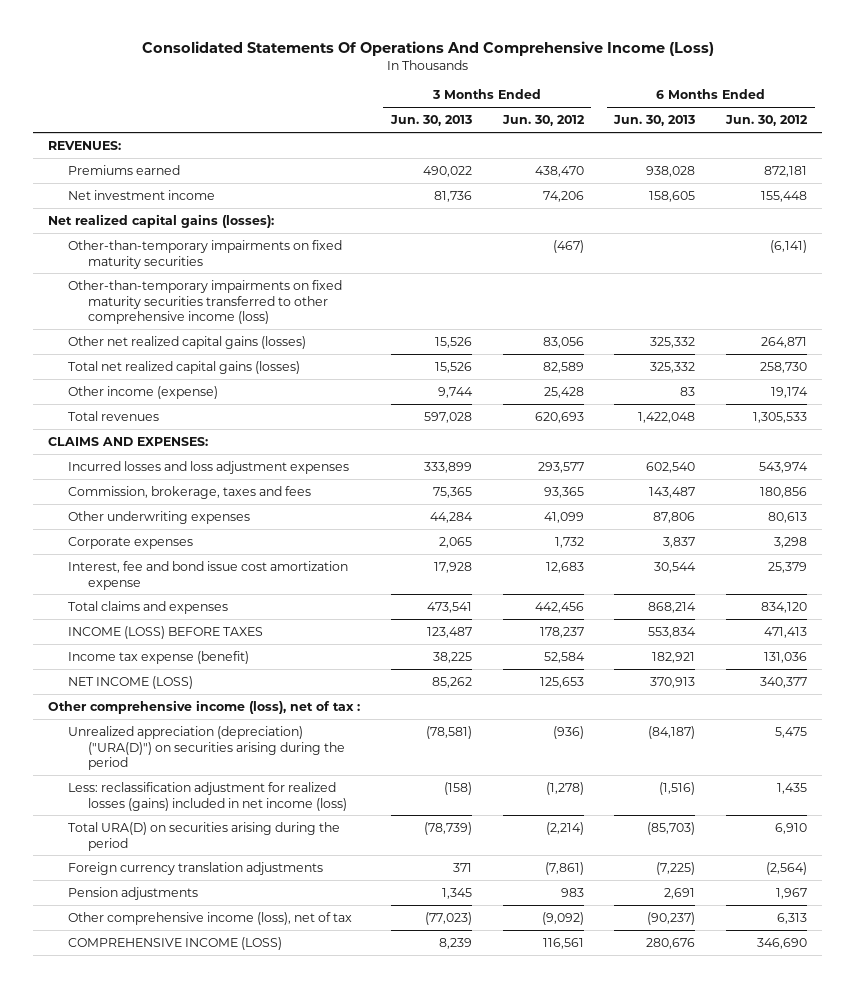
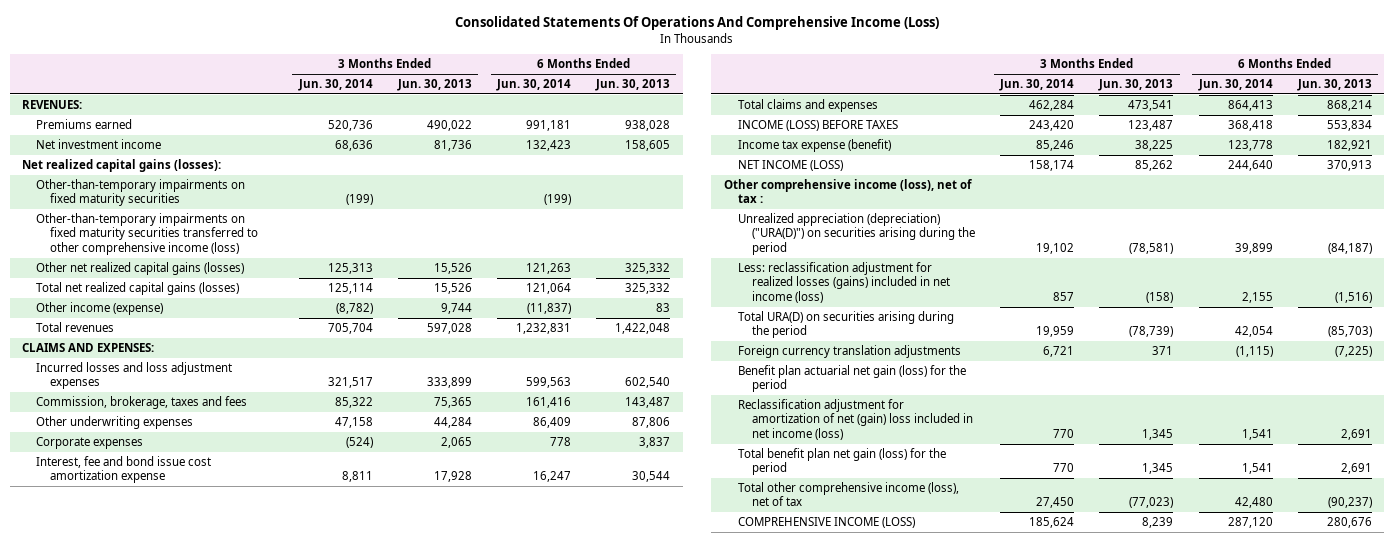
- | 3 Months Ended Jun. 30, 2013 | 3 Months Ended Jun. 30, 2012 | 6 Months Ended Jun. 30, 2013 | 6 Months Ended Jun. 30, 2012
+ | 3 Months Ended Jun. 30, 2014 | 3 Months Ended Jun. 30, 2013 | 6 Months Ended Jun. 30, 2014 | 6 Months Ended Jun. 30, 2013
- Pension adjustments | 1,345 | 983 | 2,691 | 1,967
- Other comprehensive income (loss), net of tax | (77,023) | (9,092) | (90,237) | 6,313
+ Benefit plan actuarial net gain (loss) for the period
+ Reclassification adjustment for amortization of net (gain) loss included in net income (loss) | 770 | 1,345 | 1,541 | 2,691
+ Total benefit plan net gain (loss) for the period | 770 | 1,345 | 1,541 | 2,691
+ Total other comprehensive income (loss), net of tax | 27,450 | (77,023) | 42,480 | (90,237)

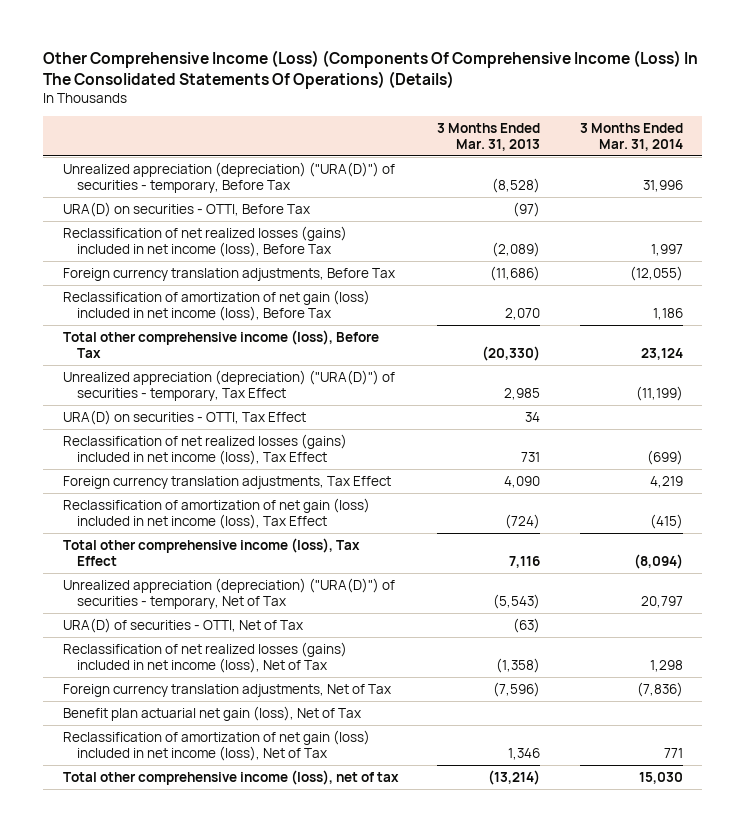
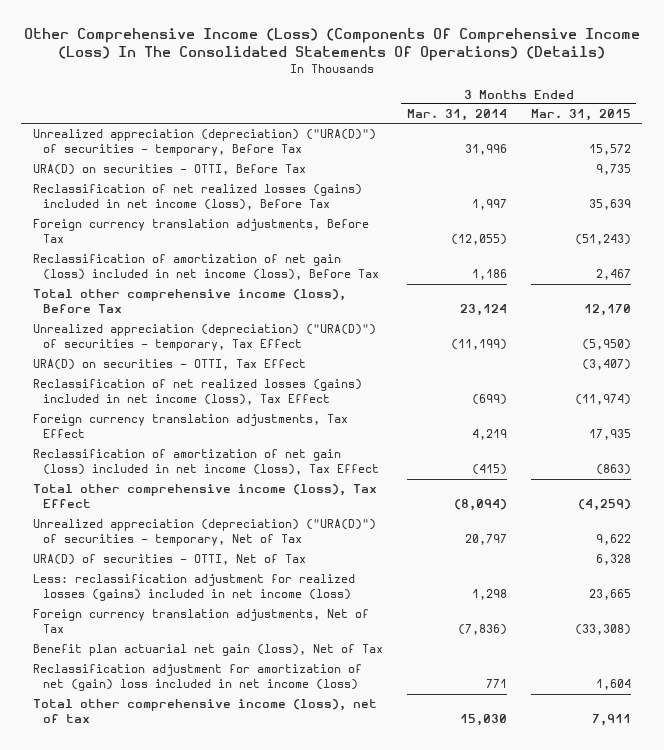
- | 3 Months Ended Mar. 31, 2013 | 3 Months Ended Mar. 31, 2014
+ | 3 Months Ended Mar. 31, 2014 | 3 Months Ended Mar. 31, 2015
- Reclassification of net realized losses (gains) included in net income (loss), Net of Tax | (1,358) | 1,298
+ Less: reclassification adjustment for realized losses (gains) included in net income (loss) | 1,298 | 23,665
- Reclassification of amortization of net gain (loss) included in net income (loss), Net of Tax | 1,346 | 771
+ Reclassification adjustment for amortization of net (gain) loss included in net income (loss) | 771 | 1,604

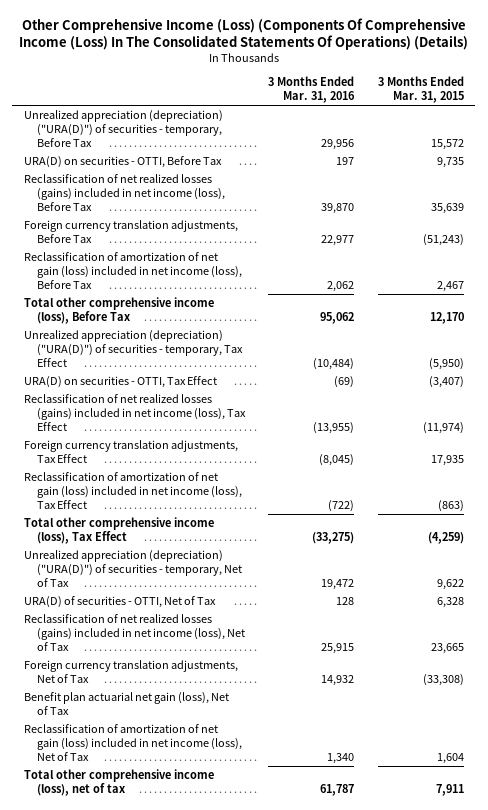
- | 3 Months Ended Mar. 31, 2014 | 3 Months Ended Mar. 31, 2015
+ | 3 Months Ended Mar. 31, 2016 | 3 Months Ended Mar. 31, 2015
- Less: reclassification adjustment for realized losses (gains) included in net income (loss) | 1,298 | 23,665
+ Reclassification of net realized losses (gains) included in net income (loss), Net of Tax | 25,915 | 23,665
- Reclassification adjustment for amortization of net (gain) loss included in net income (loss) | 771 | 1,604
+ Reclassification of amortization of net gain (loss) included in net income (loss), Net of Tax | 1,340 | 1,604

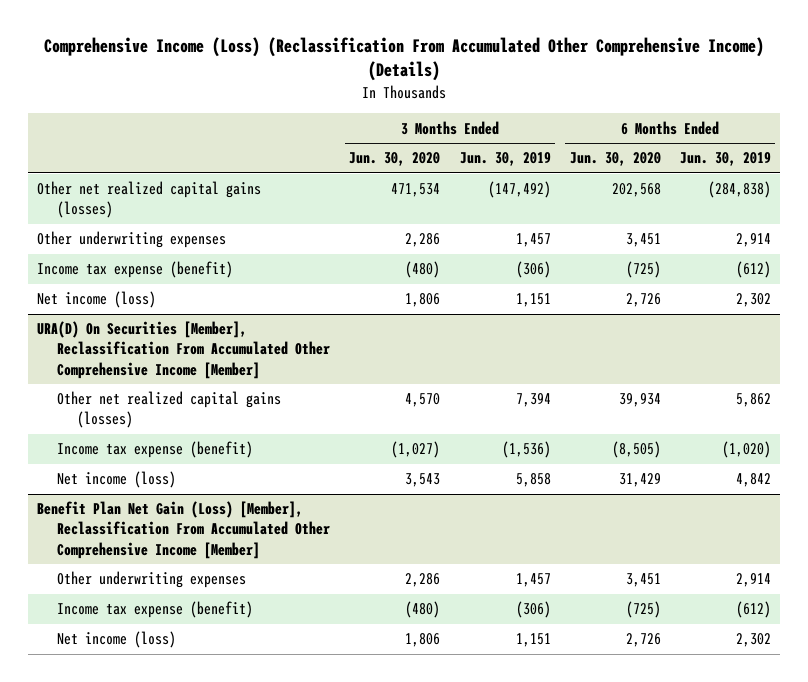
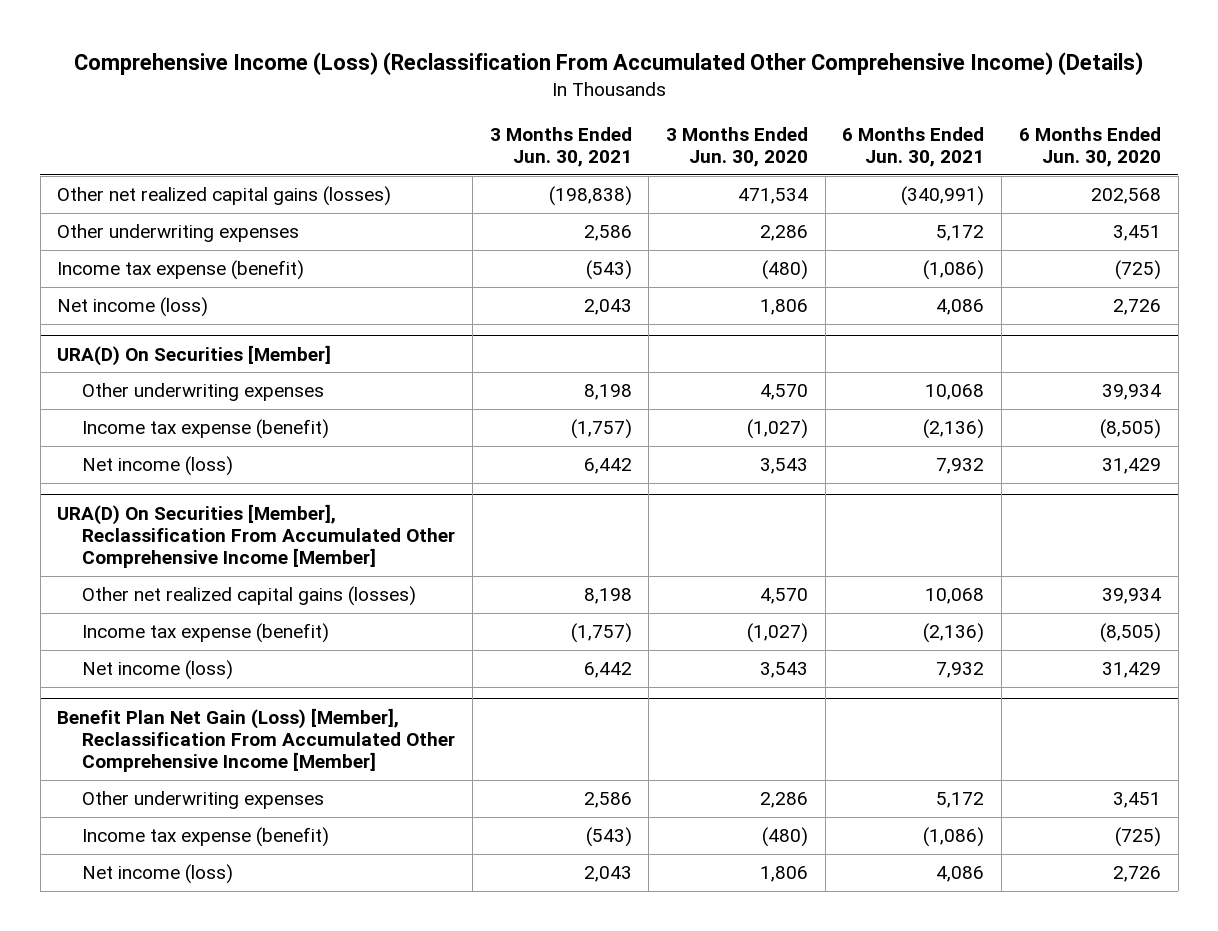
- | 3 Months Ended Jun. 30, 2020 | 3 Months Ended Jun. 30, 2019 | 6 Months Ended Jun. 30, 2020 | 6 Months Ended Jun. 30, 2019
+ | 3 Months Ended Jun. 30, 2021 | 3 Months Ended Jun. 30, 2020 | 6 Months Ended Jun. 30, 2021 | 6 Months Ended Jun. 30, 2020
+ URA(D) On Securities [Member]
+ Other underwriting expenses | 8,198 | 4,570 | 10,068 | 39,934
+ Income tax expense (benefit) | (1,757) | (1,027) | (2,136) | (8,505)
+ Net income (loss) | 6,442 | 3,543 | 7,932 | 31,429

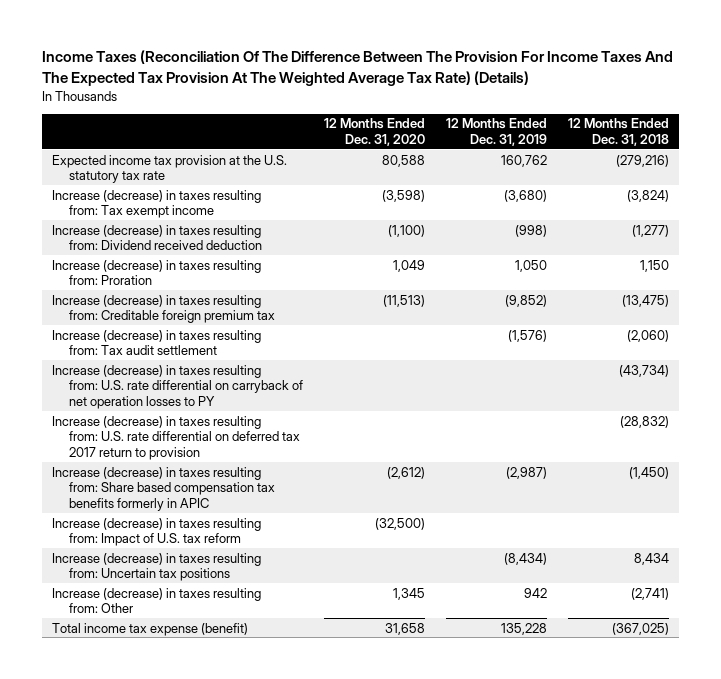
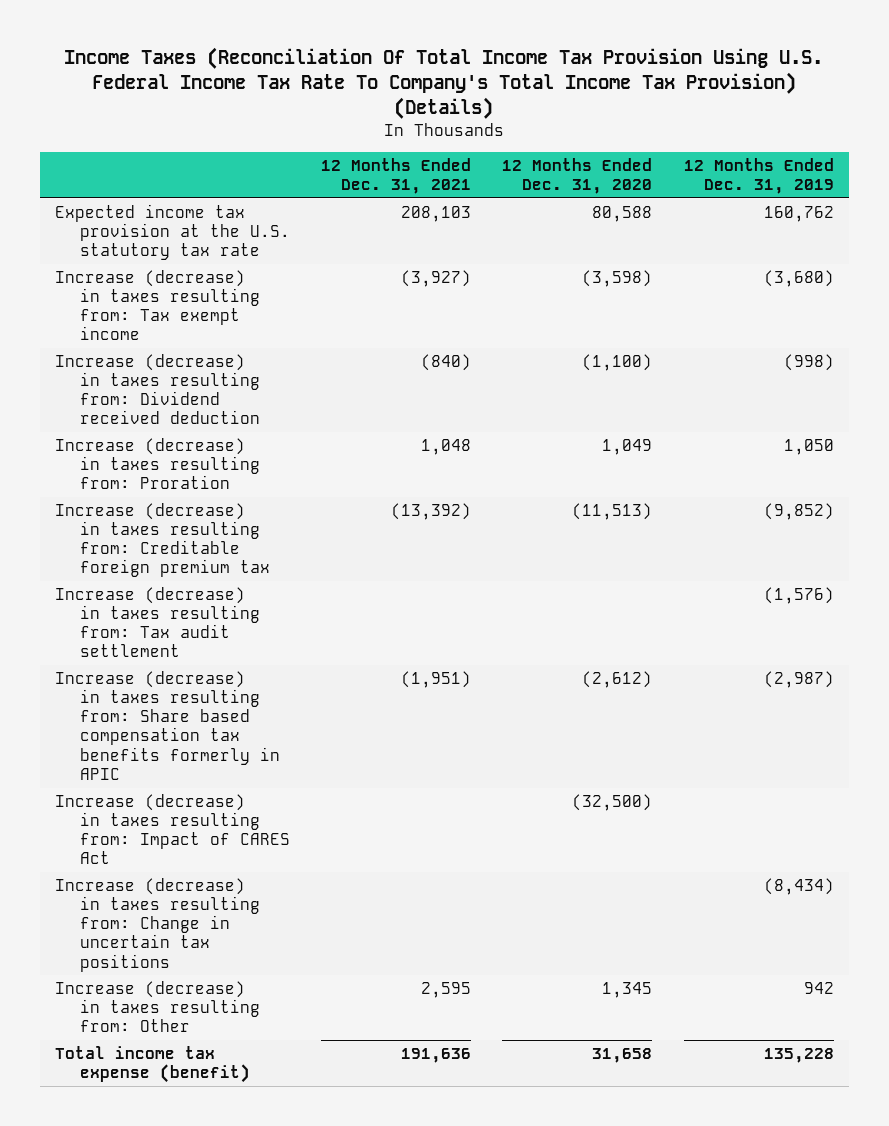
- Income Taxes (Reconciliation Of The Difference Between The Provision For Income Taxes And The Expected Tax Provision At The Weighted Average Tax Rate) (Details)
+ Income Taxes (Reconciliation Of Total Income Tax Provision Using U.S. Federal Income Tax Rate To Company's Total Income Tax Provision) (Details)
- | 12 Months Ended Dec. 31, 2020 | 12 Months Ended Dec. 31, 2019 | 12 Months Ended Dec. 31, 2018
+ | 12 Months Ended Dec. 31, 2021 | 12 Months Ended Dec. 31, 2020 | 12 Months Ended Dec. 31, 2019
- Increase (decrease) in taxes resulting from: U.S. rate differential on carryback of net operation losses to PY | | | (43,734)
- Increase (decrease) in taxes resulting from: U.S. rate differential on deferred tax 2017 return to provision | | | (28,832)
- Increase (decrease) in taxes resulting from: Impact of U.S. tax reform | (32,500) | |
- Increase (decrease) in taxes resulting from: Uncertain tax positions | | (8,434) | 8,434
+ Increase (decrease) in taxes resulting from: Impact of CARES Act | | (32,500) |
+ Increase (decrease) in taxes resulting from: Change in uncertain tax positions | | | (8,434)

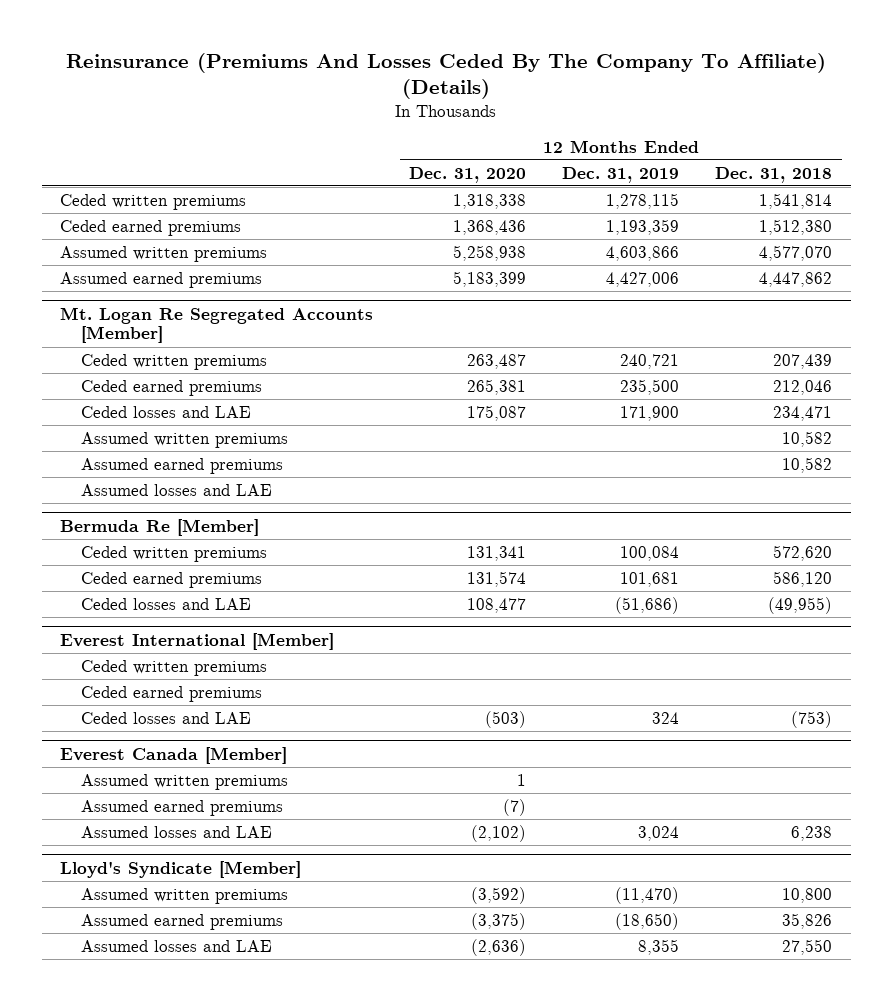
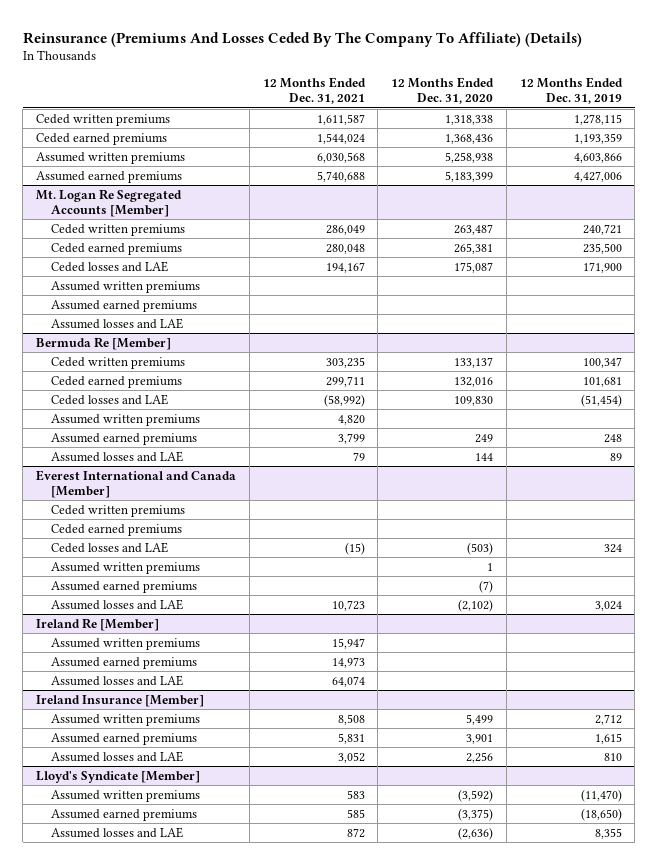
- | 12 Months Ended Dec. 31, 2020 | 12 Months Ended Dec. 31, 2019 | 12 Months Ended Dec. 31, 2018
+ | 12 Months Ended Dec. 31, 2021 | 12 Months Ended Dec. 31, 2020 | 12 Months Ended Dec. 31, 2019
@ Bermuda Re [Member]
- Ceded written premiums | 131,341 | 100,084 | 572,620
- Ceded earned premiums | 131,574 | 101,681 | 586,120
- Ceded losses and LAE | 108,477 | (51,686) | (49,955)
- Everest International [Member]
@ Bermuda Re [Member]
+ Ceded written premiums | 303,235 | 133,137 | 100,347
+ Ceded earned premiums | 299,711 | 132,016 | 101,681
+ Ceded losses and LAE | (58,992) | 109,830 | (51,454)
+ Assumed written premiums | 4,820 | |
+ Assumed earned premiums | 3,799 | 249 | 248
+ Assumed losses and LAE | 79 | 144 | 89
+ Everest International and Canada [Member]
- Everest Canada [Member]
+ Ireland Re [Member]
+ Assumed written premiums | 15,947 | |
+ Assumed earned premiums | 14,973 | |
+ Assumed losses and LAE | 64,074 | |
+ Ireland Insurance [Member]
+ Assumed written premiums | 8,508 | 5,499 | 2,712
+ Assumed earned premiums | 5,831 | 3,901 | 1,615
+ Assumed losses and LAE | 3,052 | 2,256 | 810

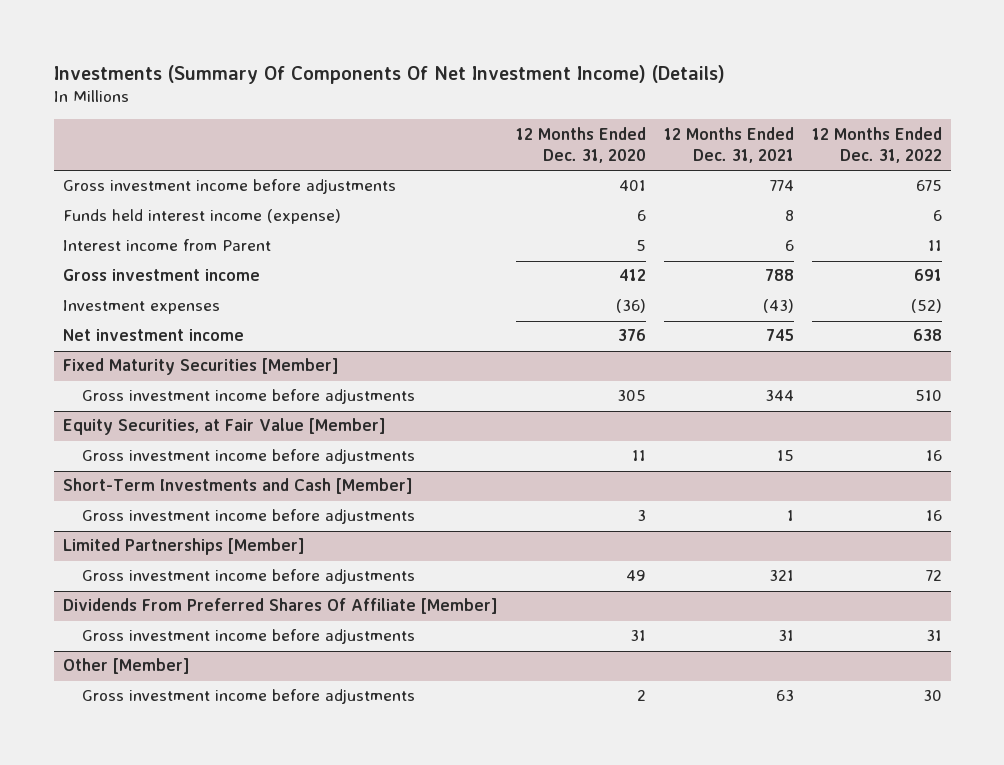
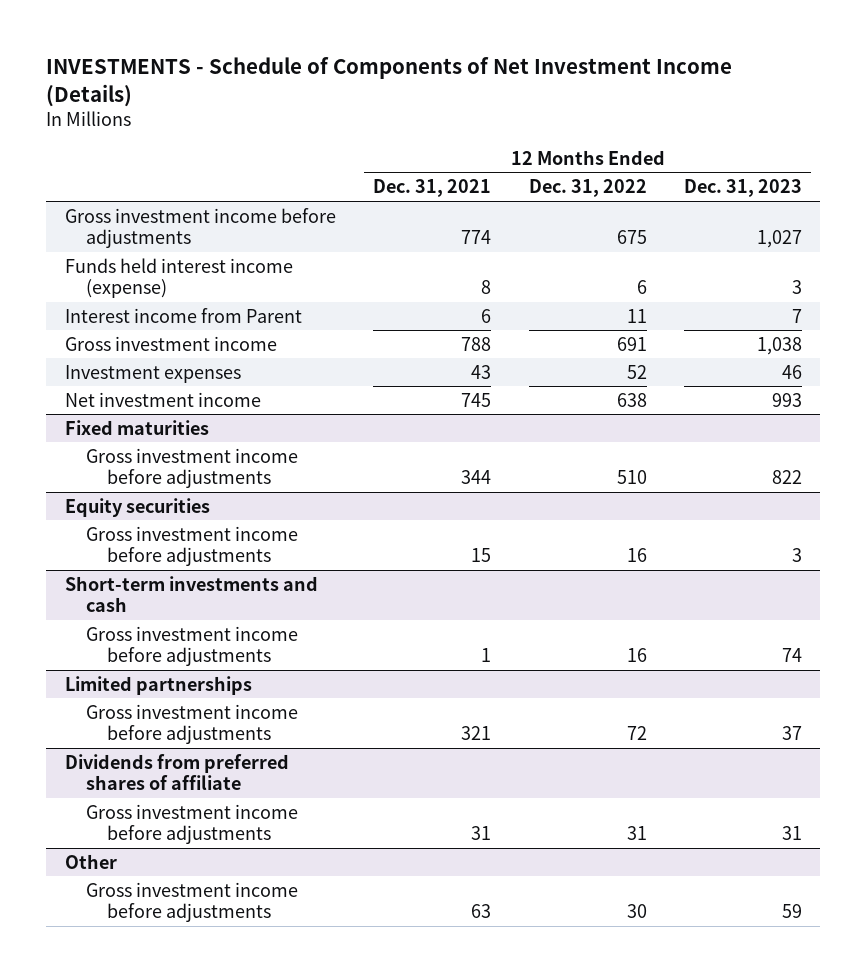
- Investments (Summary Of Components Of Net Investment Income) (Details)
+ INVESTMENTS - Schedule of Components of Net Investment Income (Details)
- | 12 Months Ended Dec. 31, 2020 | 12 Months Ended Dec. 31, 2021 | 12 Months Ended Dec. 31, 2022
+ | 12 Months Ended Dec. 31, 2021 | 12 Months Ended Dec. 31, 2022 | 12 Months Ended Dec. 31, 2023
- Investment expenses | (36) | (43) | (52)
+ Investment expenses | 43 | 52 | 46
- Fixed Maturity Securities [Member]
+ Fixed maturities
- Equity Securities, at Fair Value [Member]
+ Equity securities
- Short-Term Investments and Cash [Member]
+ Short-term investments and cash
- Limited Partnerships [Member]
+ Limited partnerships
- Dividends From Preferred Shares Of Affiliate [Member]
+ Dividends from preferred shares of affiliate
- Other [Member]
+ Other

